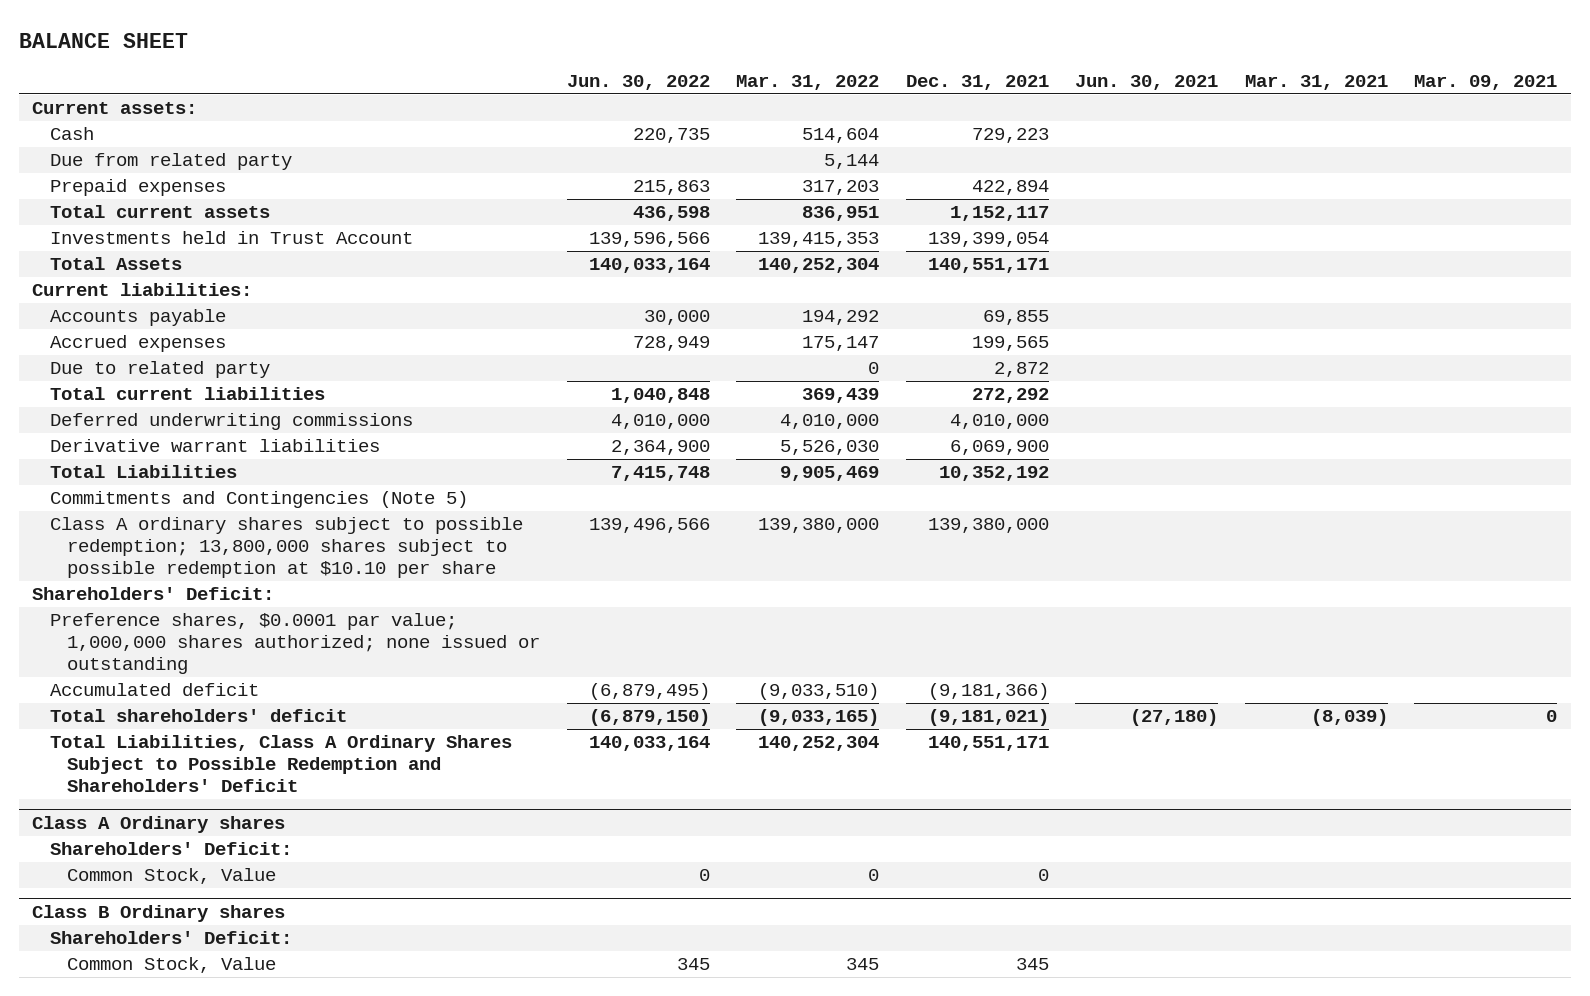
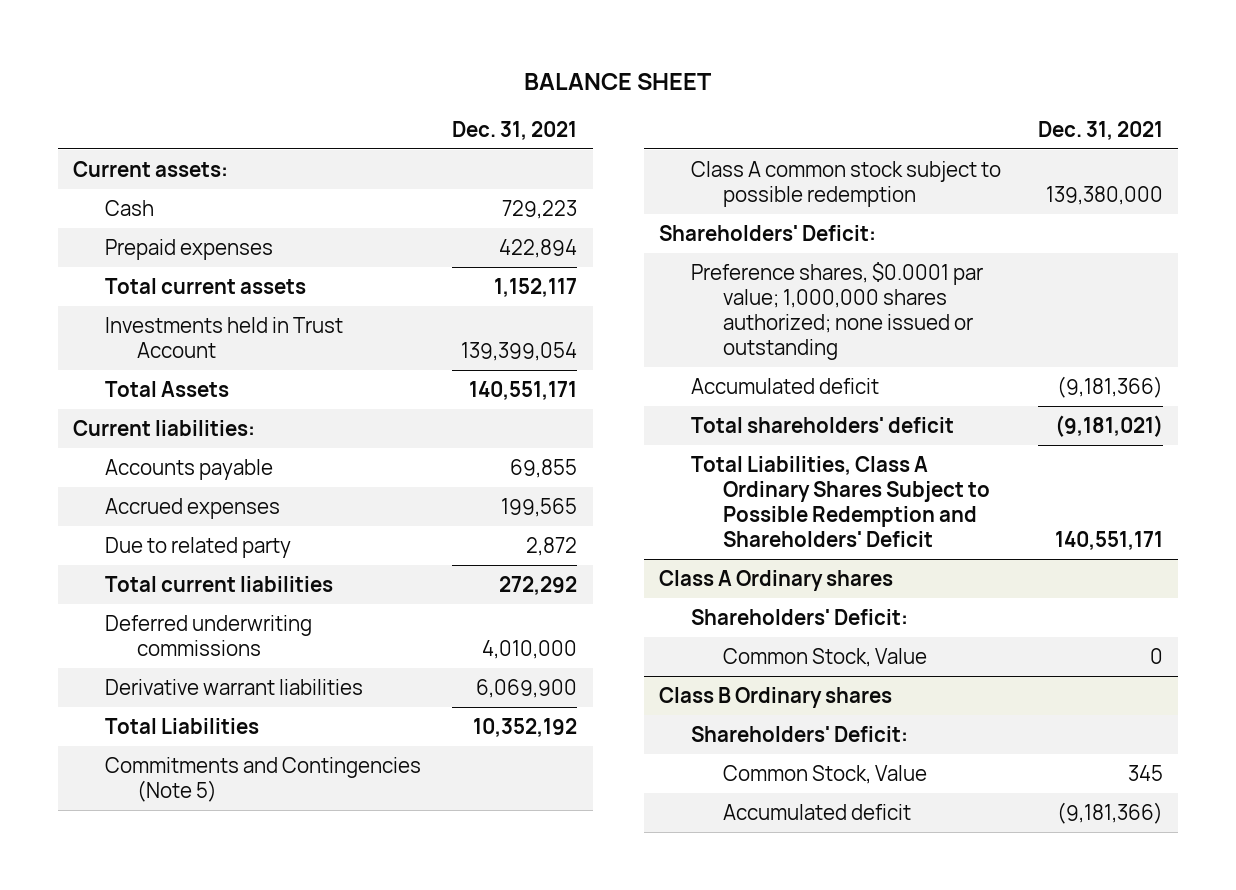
- | Jun. 30, 2022 | Mar. 31, 2022 | Dec. 31, 2021 | Jun. 30, 2021 | Mar. 31, 2021 | Mar. 09, 2021
+ | Dec. 31, 2021
- Due from related party | | 5,144 | | | |
- Class A ordinary shares subject to possible redemption; 13,800,000 shares subject to possible redemption at $10.10 per share | 139,496,566 | 139,380,000 | 139,380,000 | | |
+ Class A common stock subject to possible redemption | 139,380,000
@ Class B Ordinary shares
+ Accumulated deficit | (9,181,366)

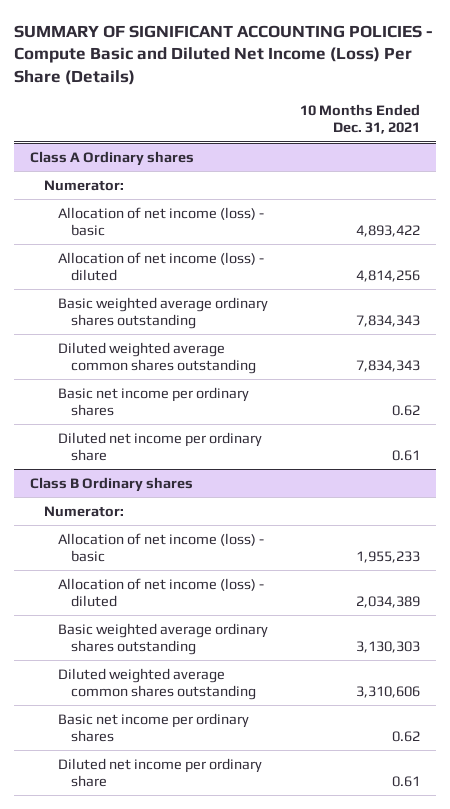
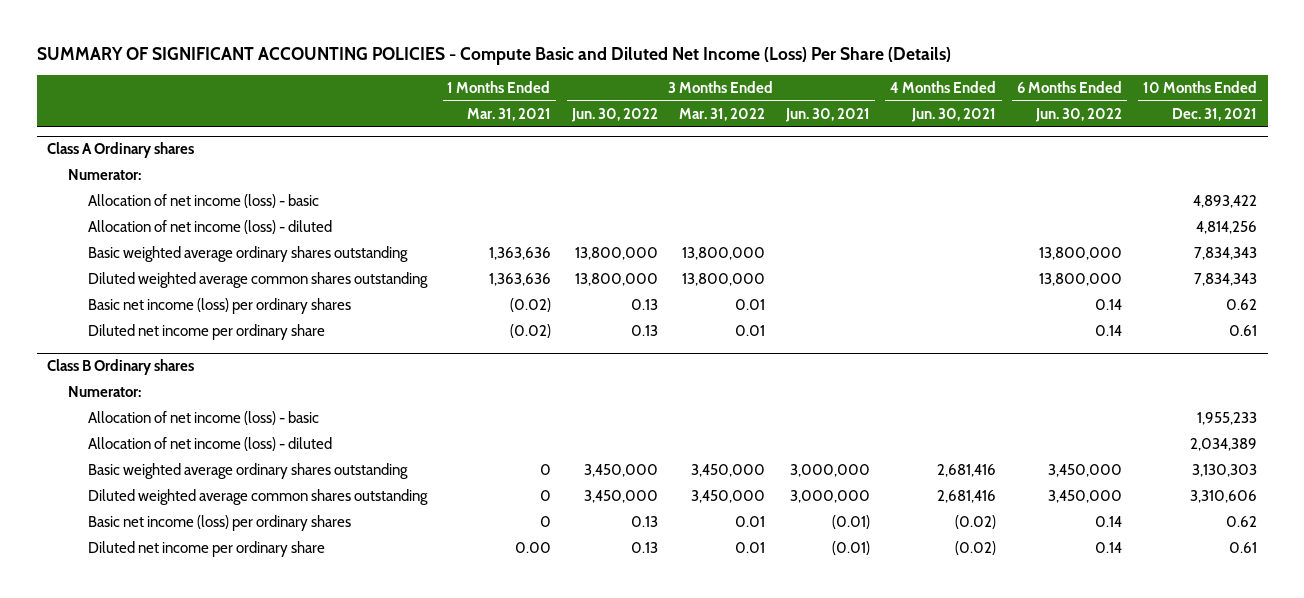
- | 10 Months Ended Dec. 31, 2021
+ | 1 Months Ended Mar. 31, 2021 | 3 Months Ended Jun. 30, 2022 | 3 Months Ended Mar. 31, 2022 | 3 Months Ended Jun. 30, 2021 | 4 Months Ended Jun. 30, 2021 | 6 Months Ended Jun. 30, 2022 | 10 Months Ended Dec. 31, 2021
@ Class A Ordinary shares
- Basic net income per ordinary shares | 0.62
+ Basic net income (loss) per ordinary shares | (0.02) | 0.13 | 0.01 | | | 0.14 | 0.62
@ Class B Ordinary shares
- Basic net income per ordinary shares | 0.62
+ Basic net income (loss) per ordinary shares | 0 | 0.13 | 0.01 | (0.01) | (0.02) | 0.14 | 0.62

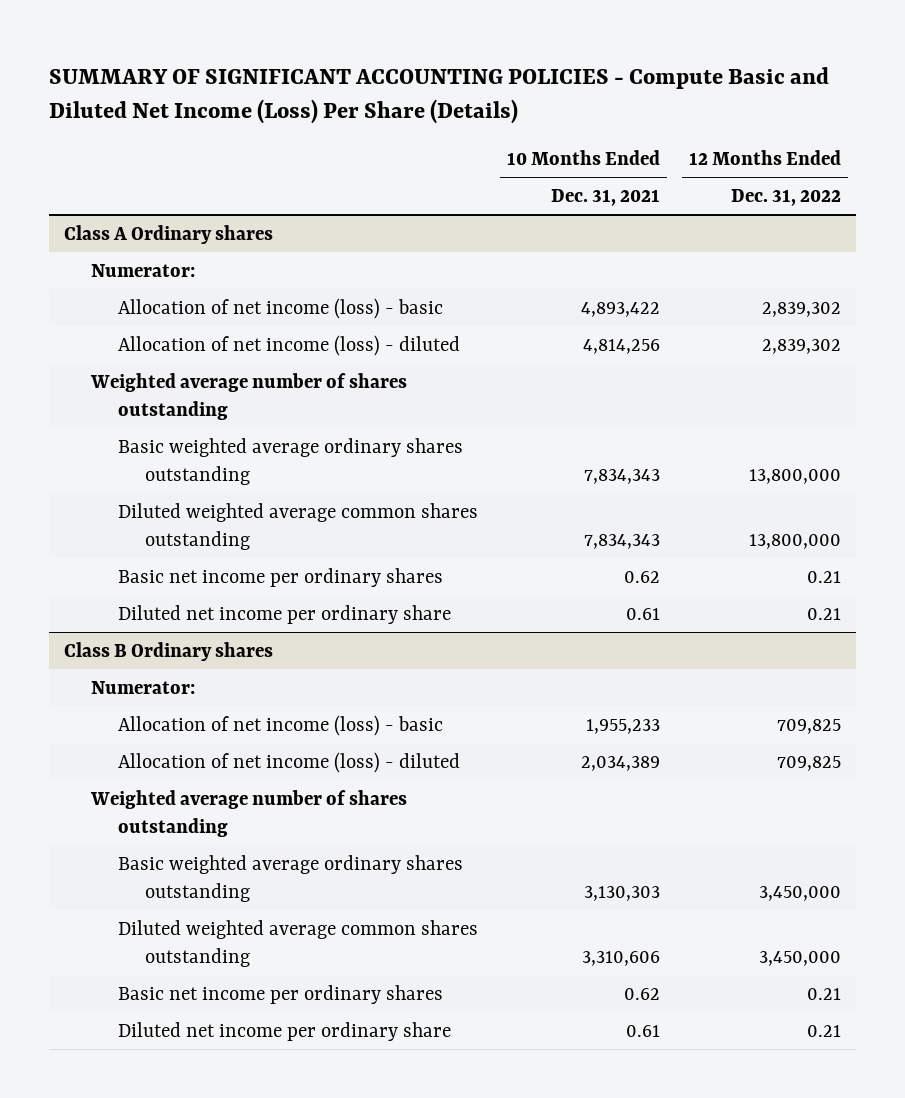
- | 1 Months Ended Mar. 31, 2021 | 3 Months Ended Jun. 30, 2022 | 3 Months Ended Mar. 31, 2022 | 3 Months Ended Jun. 30, 2021 | 4 Months Ended Jun. 30, 2021 | 6 Months Ended Jun. 30, 2022 | 10 Months Ended Dec. 31, 2021
+ | 10 Months Ended Dec. 31, 2021 | 12 Months Ended Dec. 31, 2022
@ Class A Ordinary shares
+ Weighted average number of shares outstanding
- Basic net income (loss) per ordinary shares | (0.02) | 0.13 | 0.01 | | | 0.14 | 0.62
+ Basic net income per ordinary shares | 0.62 | 0.21
@ Class B Ordinary shares
+ Weighted average number of shares outstanding
- Basic net income (loss) per ordinary shares | 0 | 0.13 | 0.01 | (0.01) | (0.02) | 0.14 | 0.62
+ Basic net income per ordinary shares | 0.62 | 0.21

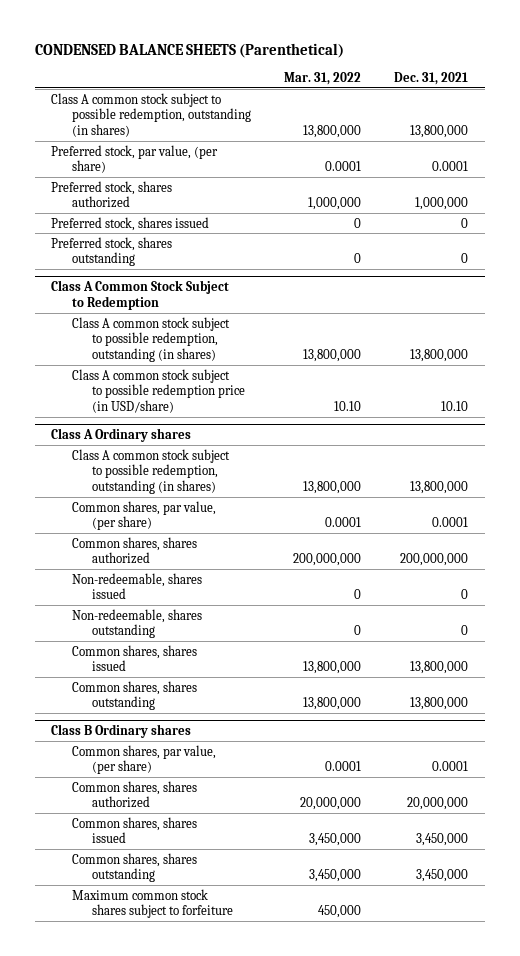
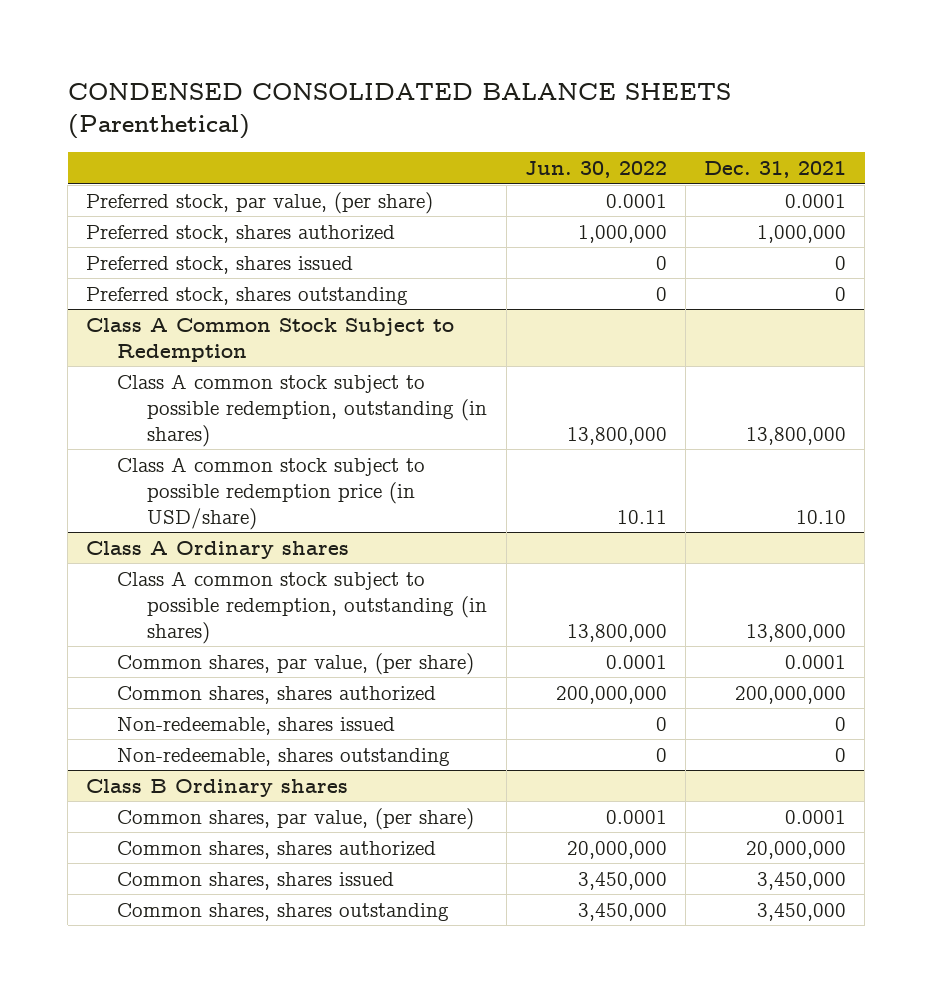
- CONDENSED BALANCE SHEETS (Parenthetical)
+ CONDENSED CONSOLIDATED BALANCE SHEETS (Parenthetical)
- | Mar. 31, 2022 | Dec. 31, 2021
+ | Jun. 30, 2022 | Dec. 31, 2021
- Class A common stock subject to possible redemption, outstanding (in shares) | 13,800,000 | 13,800,000
@ Class A Ordinary shares
- Common shares, shares issued | 13,800,000 | 13,800,000
- Common shares, shares outstanding | 13,800,000 | 13,800,000
@ Class B Ordinary shares
- Maximum common stock shares subject to forfeiture | 450,000 |

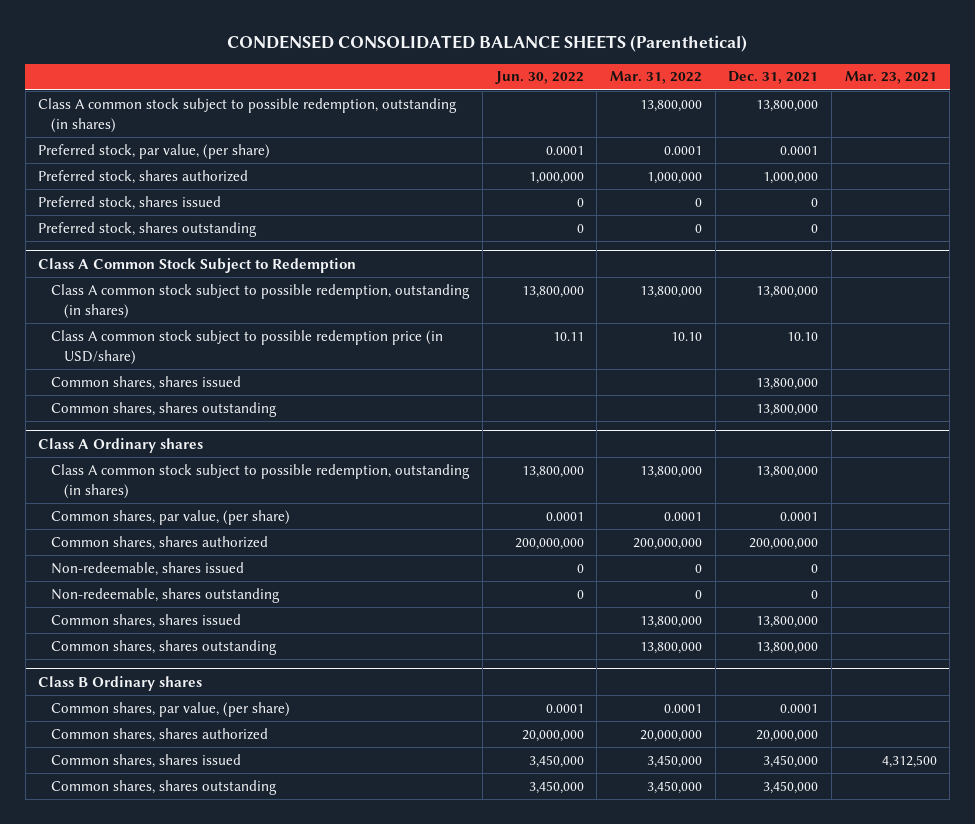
- | Jun. 30, 2022 | Dec. 31, 2021
+ | Jun. 30, 2022 | Mar. 31, 2022 | Dec. 31, 2021 | Mar. 23, 2021
+ Class A common stock subject to possible redemption, outstanding (in shares) | | 13,800,000 | 13,800,000 |
@ Class A Common Stock Subject to Redemption
+ Common shares, shares issued | | | 13,800,000 |
+ Common shares, shares outstanding | | | 13,800,000 |
@ Class A Ordinary shares
+ Common shares, shares issued | | 13,800,000 | 13,800,000 |
+ Common shares, shares outstanding | | 13,800,000 | 13,800,000 |

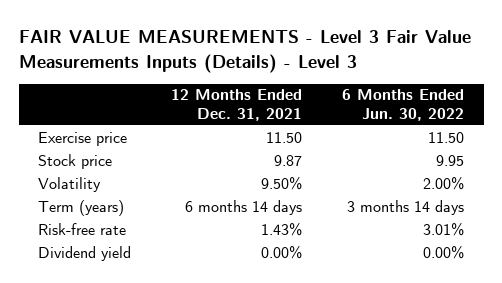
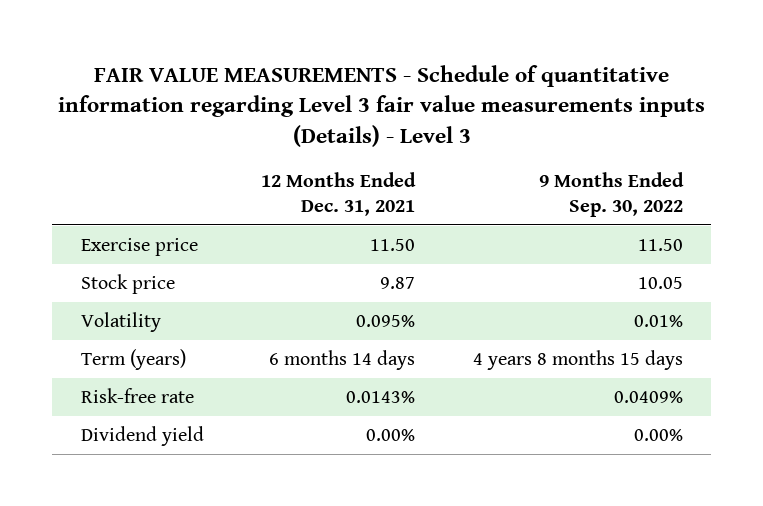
- FAIR VALUE MEASUREMENTS - Level 3 Fair Value Measurements Inputs (Details) - Level 3
+ FAIR VALUE MEASUREMENTS - Schedule of quantitative information regarding Level 3 fair value measurements inputs (Details) - Level 3
- | 12 Months Ended Dec. 31, 2021 | 6 Months Ended Jun. 30, 2022
+ | 12 Months Ended Dec. 31, 2021 | 9 Months Ended Sep. 30, 2022
- Volatility | 9.50% | 2.00%
+ Volatility | 0.095% | 0.01%
- Risk-free rate | 1.43% | 3.01%
+ Risk-free rate | 0.0143% | 0.0409%

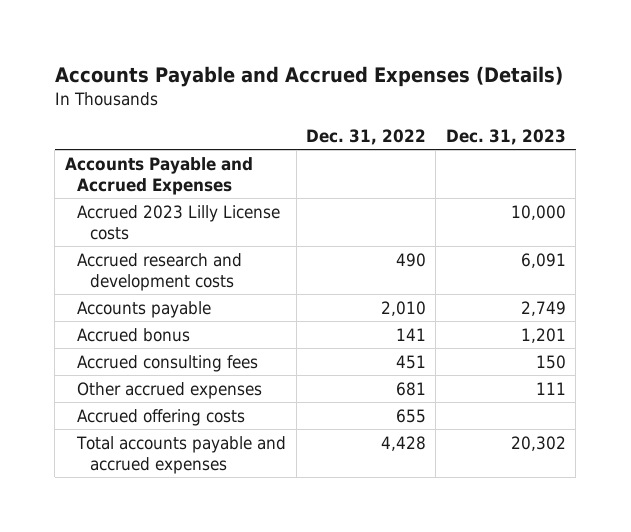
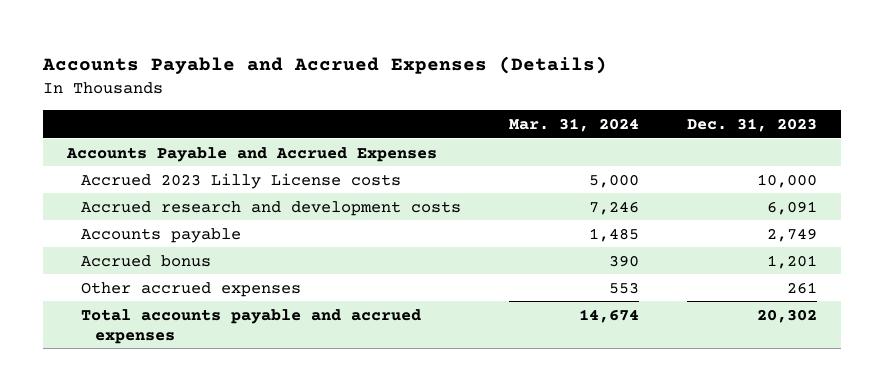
- | Dec. 31, 2022 | Dec. 31, 2023
+ | Mar. 31, 2024 | Dec. 31, 2023
- Accrued consulting fees | 451 | 150
- Other accrued expenses | 681 | 111
- Accrued offering costs | 655 |
+ Other accrued expenses | 553 | 261

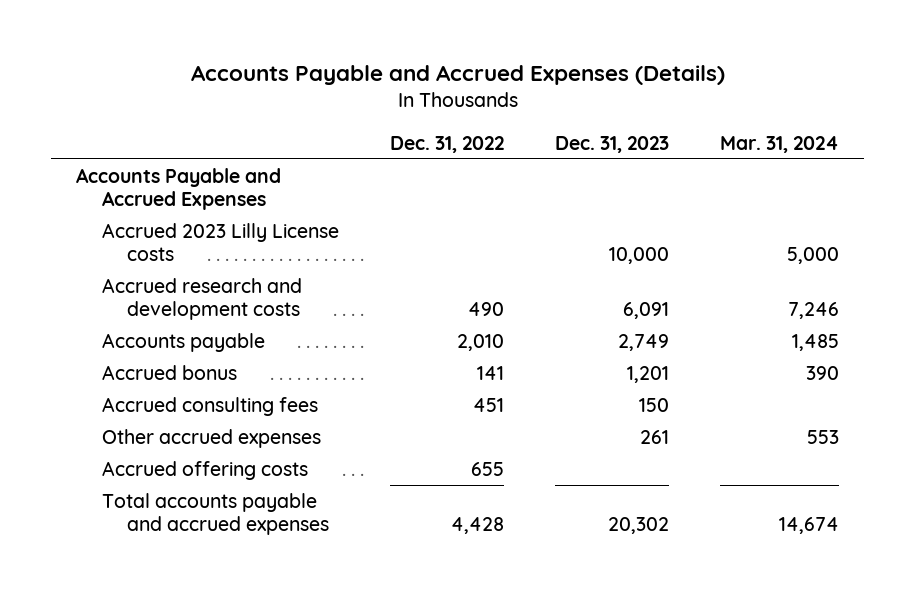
- | Mar. 31, 2024 | Dec. 31, 2023
+ | Dec. 31, 2022 | Dec. 31, 2023 | Mar. 31, 2024
+ Accrued consulting fees | 451 | 150 |
+ Accrued offering costs | 655 | |

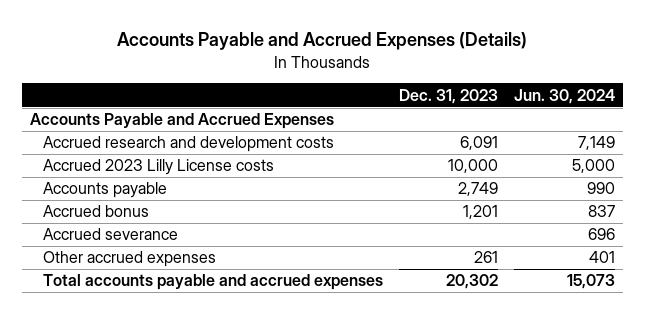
- | Dec. 31, 2022 | Dec. 31, 2023 | Mar. 31, 2024
+ | Dec. 31, 2023 | Jun. 30, 2024
moved down: Accrued 2023 Lilly License costs | 10,000 | 5,000
- Accrued consulting fees | 451 | 150 |
+ Accrued severance | | 696
- Accrued offering costs | 655 | |

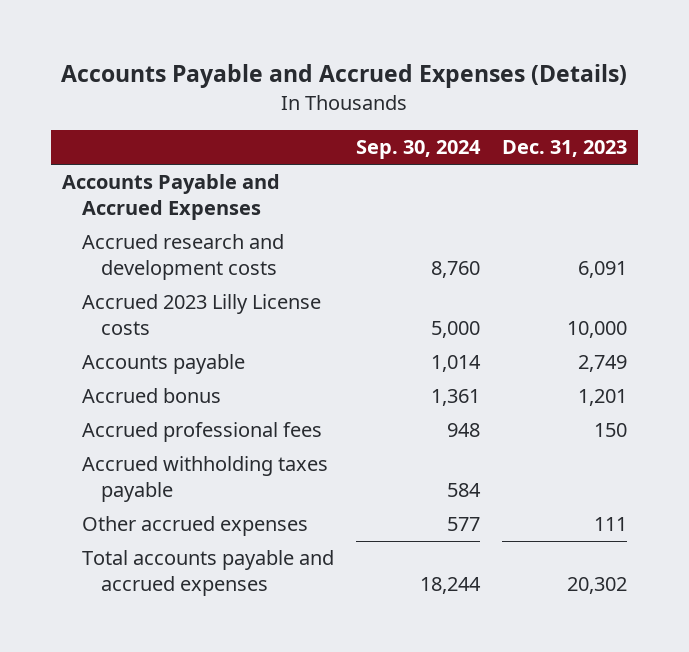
- | Dec. 31, 2023 | Jun. 30, 2024
+ | Sep. 30, 2024 | Dec. 31, 2023
- Accrued severance | | 696
- Other accrued expenses | 261 | 401
+ Accrued professional fees | 948 | 150
+ Accrued withholding taxes payable | 584 |
+ Other accrued expenses | 577 | 111

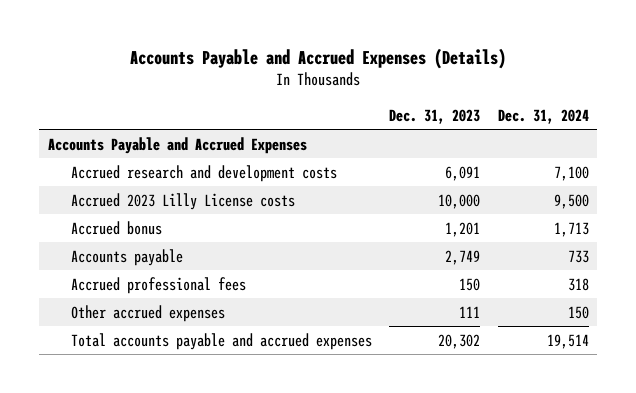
- | Sep. 30, 2024 | Dec. 31, 2023
+ | Dec. 31, 2023 | Dec. 31, 2024
moved down: Accounts payable | 2,749 | 733
- Accrued withholding taxes payable | 584 |

